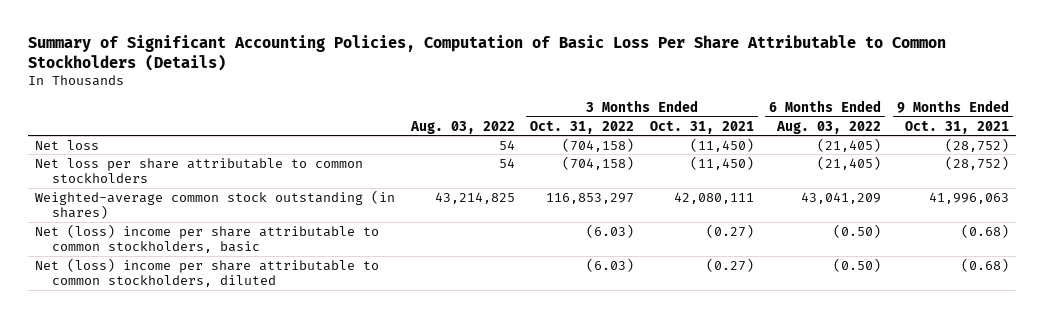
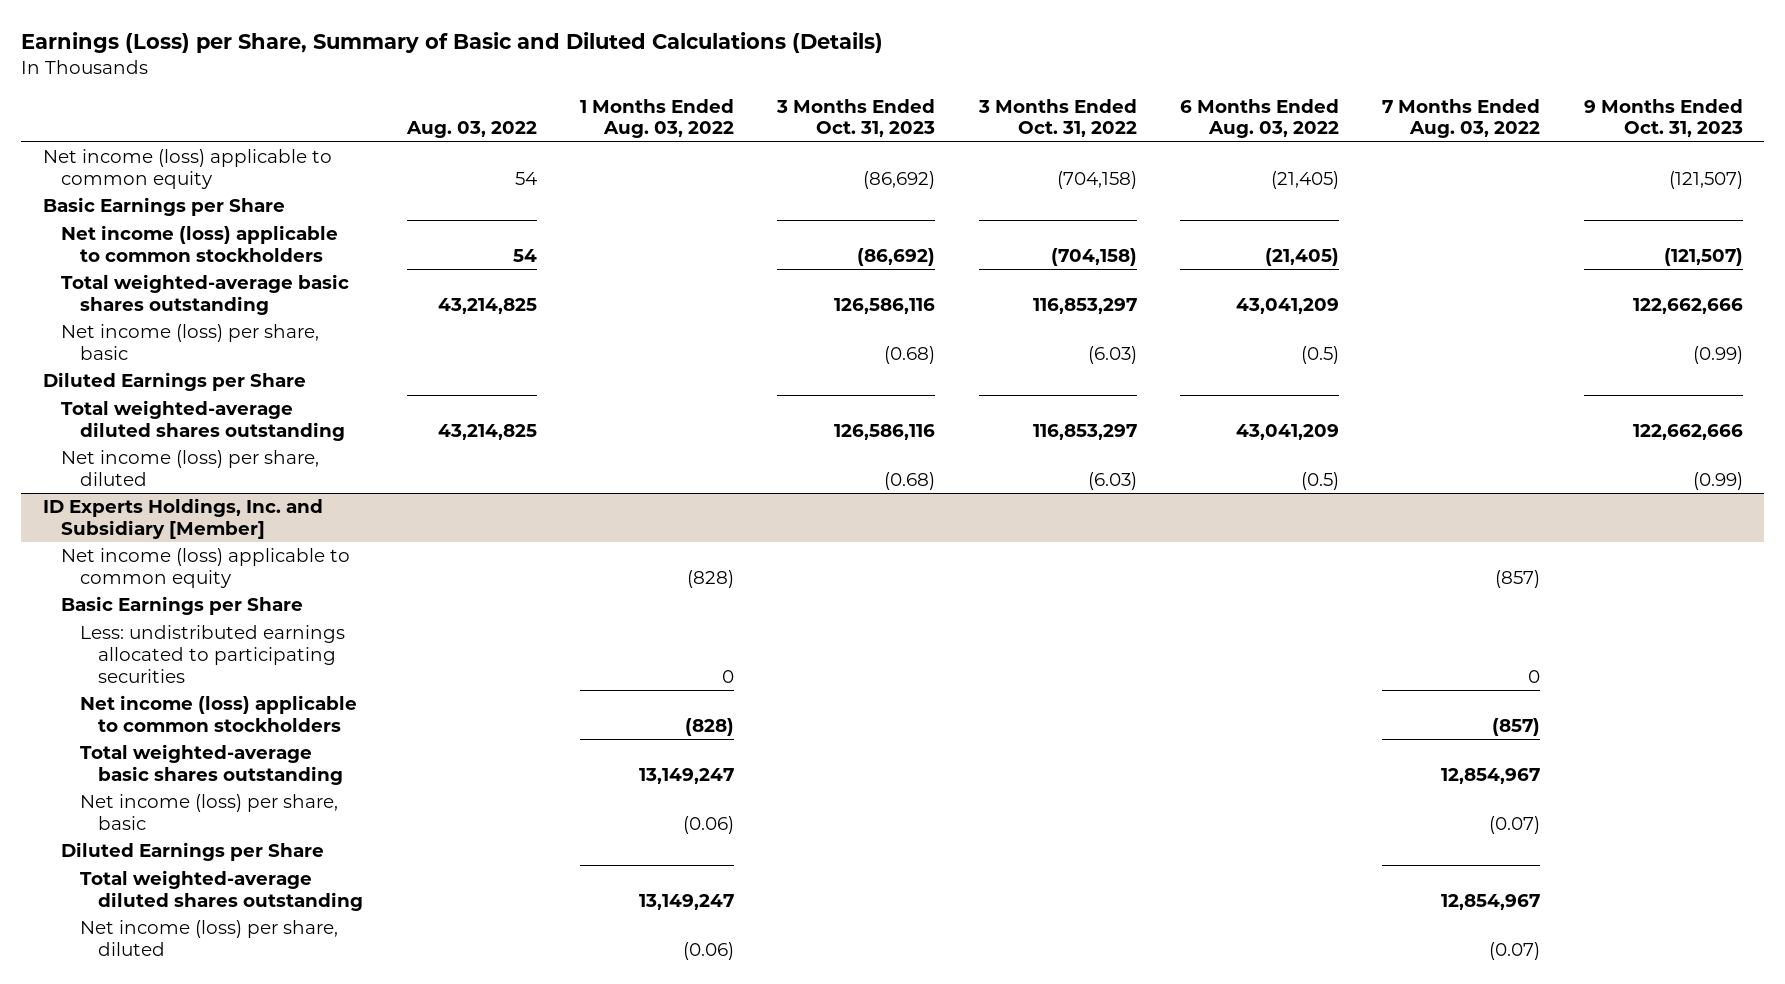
- Summary of Significant Accounting Policies, Computation of Basic Loss Per Share Attributable to Common Stockholders (Details)
+ Earnings (Loss) per Share, Summary of Basic and Diluted Calculations (Details)
- | Aug. 03, 2022 | 3 Months Ended Oct. 31, 2022 | 3 Months Ended Oct. 31, 2021 | 6 Months Ended Aug. 03, 2022 | 9 Months Ended Oct. 31, 2021
+ | Aug. 03, 2022 | 1 Months Ended Aug. 03, 2022 | 3 Months Ended Oct. 31, 2023 | 3 Months Ended Oct. 31, 2022 | 6 Months Ended Aug. 03, 2022 | 7 Months Ended Aug. 03, 2022 | 9 Months Ended Oct. 31, 2023
- Net loss | 54 | (704,158) | (11,450) | (21,405) | (28,752)
- Net loss per share attributable to common stockholders | 54 | (704,158) | (11,450) | (21,405) | (28,752)
- Weighted-average common stock outstanding (in shares) | 43,214,825 | 116,853,297 | 42,080,111 | 43,041,209 | 41,996,063
- Net (loss) income per share attributable to common stockholders, basic | | (6.03) | (0.27) | (0.50) | (0.68)
- Net (loss) income per share attributable to common stockholders, diluted | | (6.03) | (0.27) | (0.50) | (0.68)
+ Net income (loss) applicable to common equity | 54 | | (86,692) | (704,158) | (21,405) | | (121,507)
+ Basic Earnings per Share
+ Net income (loss) applicable to common stockholders | 54 | | (86,692) | (704,158) | (21,405) | | (121,507)
+ Total weighted-average basic shares outstanding | 43,214,825 | | 126,586,116 | 116,853,297 | 43,041,209 | | 122,662,666
+ Net income (loss) per share, basic | | | (0.68) | (6.03) | (0.5) | | (0.99)
+ Diluted Earnings per Share
+ Total weighted-average diluted shares outstanding | 43,214,825 | | 126,586,116 | 116,853,297 | 43,041,209 | | 122,662,666
+ Net income (loss) per share, diluted | | | (0.68) | (6.03) | (0.5) | | (0.99)
+ ID Experts Holdings, Inc. and Subsidiary [Member]
+ Net income (loss) applicable to common equity | | (828) | | | | (857) |
+ Basic Earnings per Share
+ Less: undistributed earnings allocated to participating securities | | 0 | | | | 0 |
+ Net income (loss) applicable to common stockholders | | (828) | | | | (857) |
+ Total weighted-average basic shares outstanding | | 13,149,247 | | | | 12,854,967 |
+ Net income (loss) per share, basic | | (0.06) | | | | (0.07) |
+ Diluted Earnings per Share
+ Total weighted-average diluted shares outstanding | | 13,149,247 | | | | 12,854,967 |
+ Net income (loss) per share, diluted | | (0.06) | | | | (0.07) |

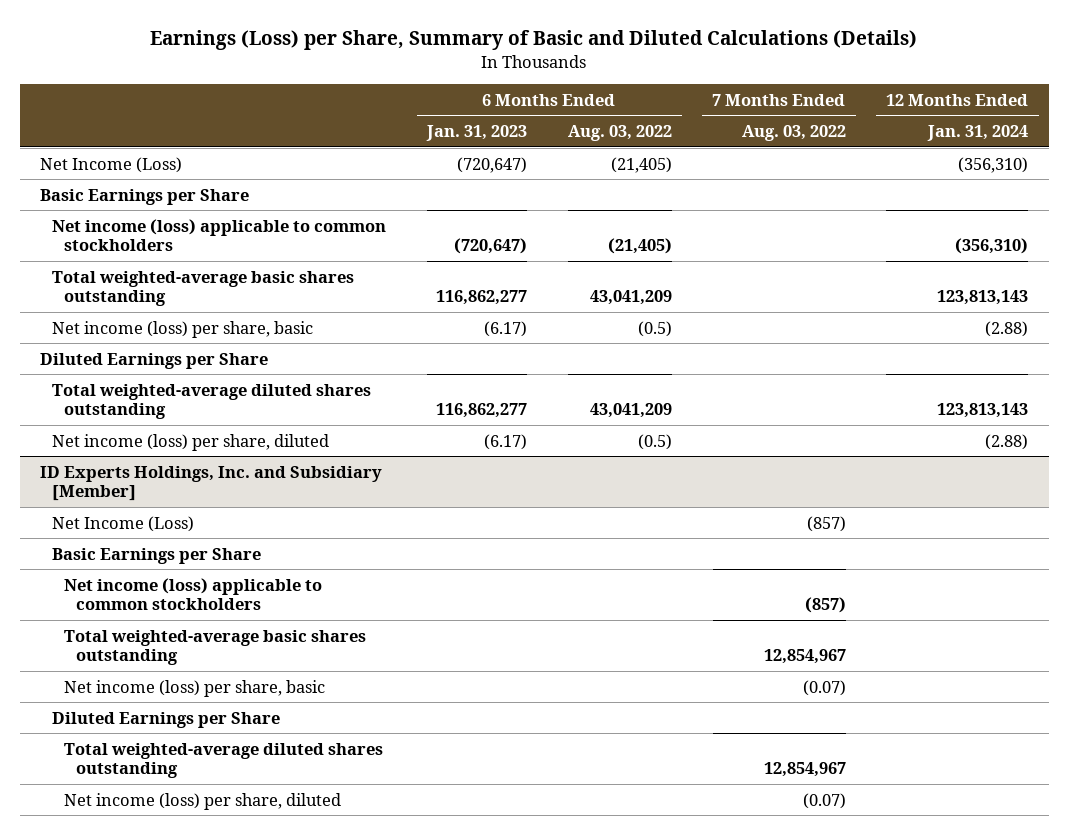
- | Aug. 03, 2022 | 1 Months Ended Aug. 03, 2022 | 3 Months Ended Oct. 31, 2023 | 3 Months Ended Oct. 31, 2022 | 6 Months Ended Aug. 03, 2022 | 7 Months Ended Aug. 03, 2022 | 9 Months Ended Oct. 31, 2023
+ | 6 Months Ended Jan. 31, 2023 | 6 Months Ended Aug. 03, 2022 | 7 Months Ended Aug. 03, 2022 | 12 Months Ended Jan. 31, 2024
- Net income (loss) applicable to common equity | 54 | | (86,692) | (704,158) | (21,405) | | (121,507)
+ Net Income (Loss) | (720,647) | (21,405) | | (356,310)
@ ID Experts Holdings, Inc. and Subsidiary [Member]
- Net income (loss) applicable to common equity | | (828) | | | | (857) |
+ Net Income (Loss) | | | (857) |
- Less: undistributed earnings allocated to participating securities | | 0 | | | | 0 |

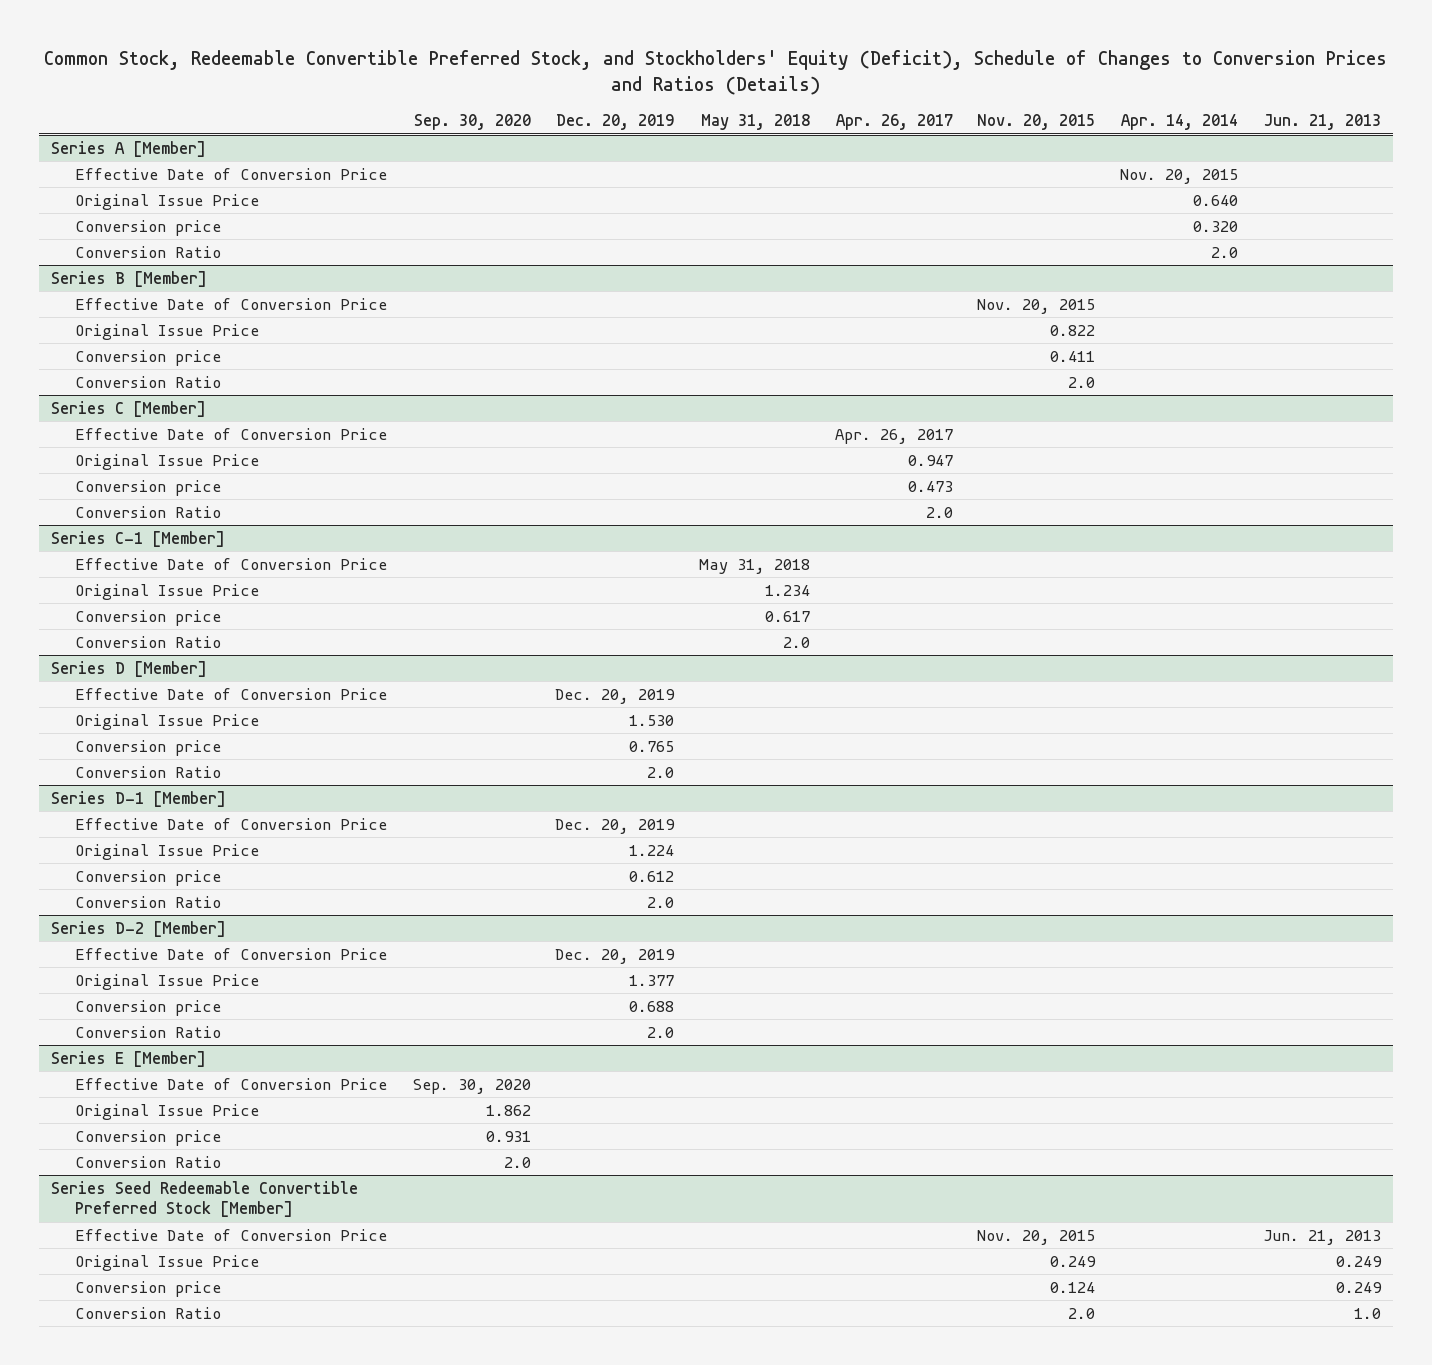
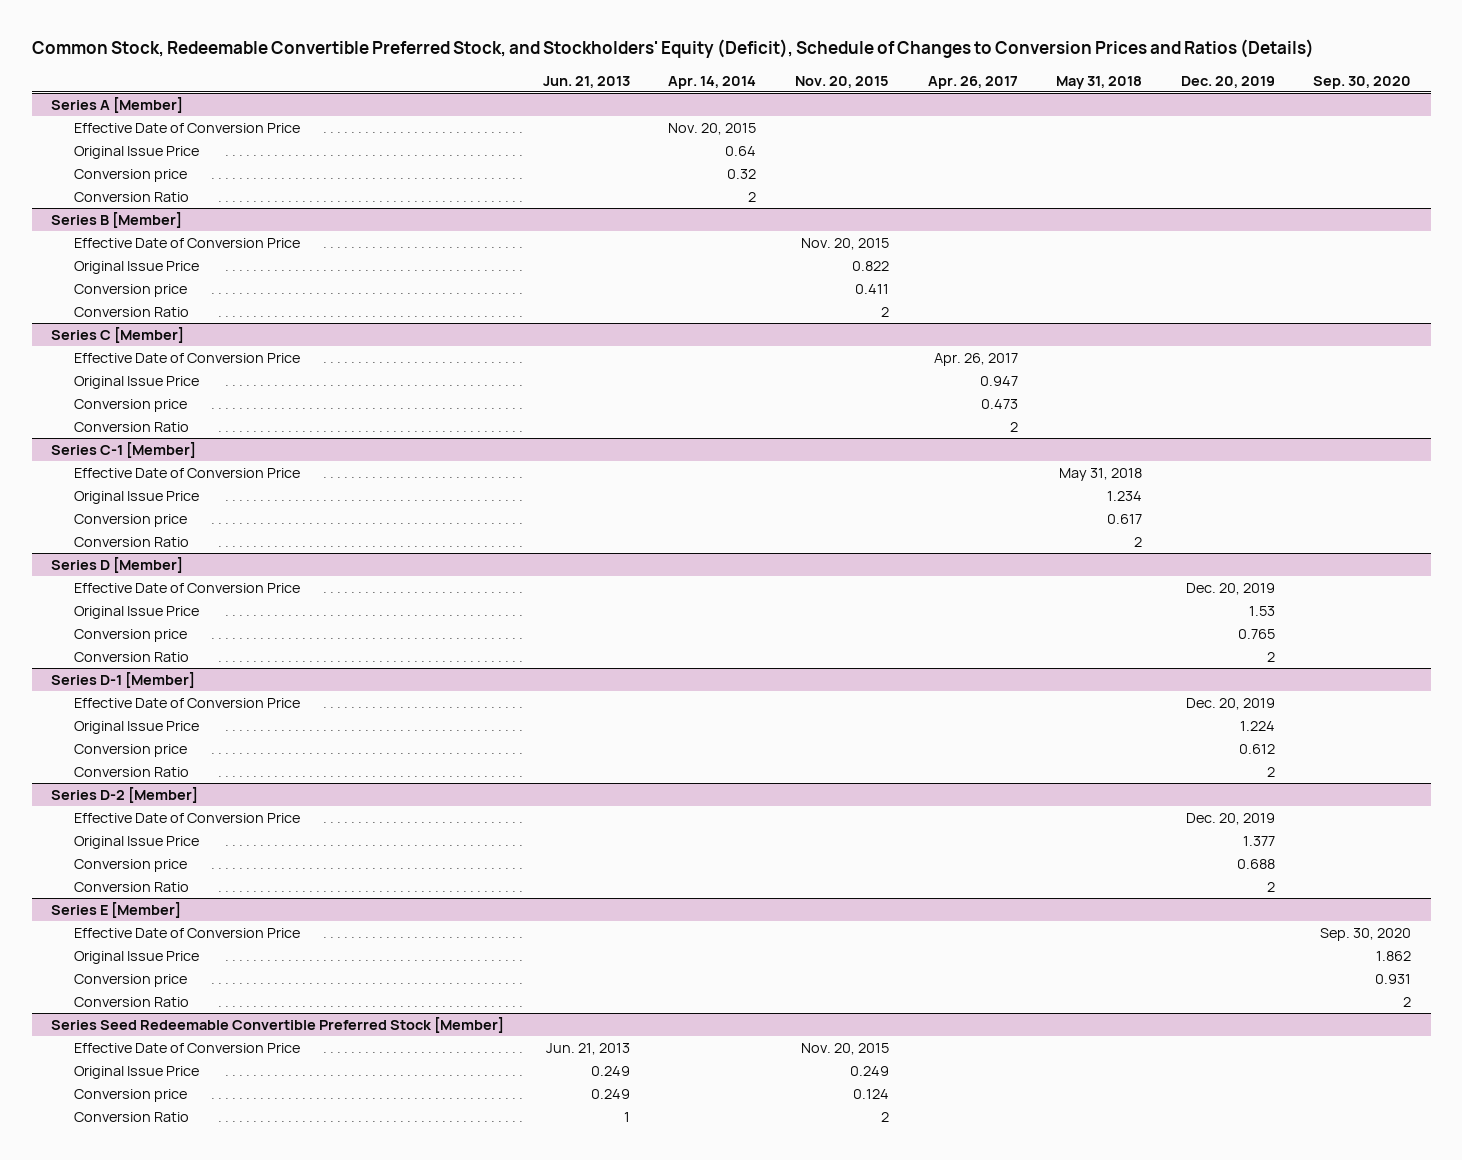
- | Sep. 30, 2020 | Dec. 20, 2019 | May 31, 2018 | Apr. 26, 2017 | Nov. 20, 2015 | Apr. 14, 2014 | Jun. 21, 2013
+ | Jun. 21, 2013 | Apr. 14, 2014 | Nov. 20, 2015 | Apr. 26, 2017 | May 31, 2018 | Dec. 20, 2019 | Sep. 30, 2020
@ Series A [Member]
- Original Issue Price | | | | | | 0.640 |
- Conversion price | | | | | | 0.320 |
- Conversion Ratio | | | | | | 2.0 |
+ Original Issue Price | | 0.64 | | | | |
+ Conversion price | | 0.32 | | | | |
+ Conversion Ratio | | 2 | | | | |
@ Series B [Member]
- Conversion Ratio | | | | | 2.0 | |
+ Conversion Ratio | | | 2 | | | |
@ Series C [Member]
- Conversion Ratio | | | | 2.0 | | |
+ Conversion Ratio | | | | 2 | | |
@ Series C-1 [Member]
- Conversion Ratio | | | 2.0 | | | |
+ Conversion Ratio | | | | | 2 | |
@ Series D [Member]
- Original Issue Price | | 1.530 | | | | |
+ Original Issue Price | | | | | | 1.53 |
- Conversion Ratio | | 2.0 | | | | |
+ Conversion Ratio | | | | | | 2 |
@ Series D-1 [Member]
- Conversion Ratio | | 2.0 | | | | |
+ Conversion Ratio | | | | | | 2 |
@ Series D-2 [Member]
- Conversion Ratio | | 2.0 | | | | |
+ Conversion Ratio | | | | | | 2 |
@ Series E [Member]
- Conversion Ratio | 2.0 | | | | | |
+ Conversion Ratio | | | | | | | 2
@ Series Seed Redeemable Convertible Preferred Stock [Member]
- Conversion Ratio | | | | | 2.0 | | 1.0
+ Conversion Ratio | 1 | | 2 | | | |

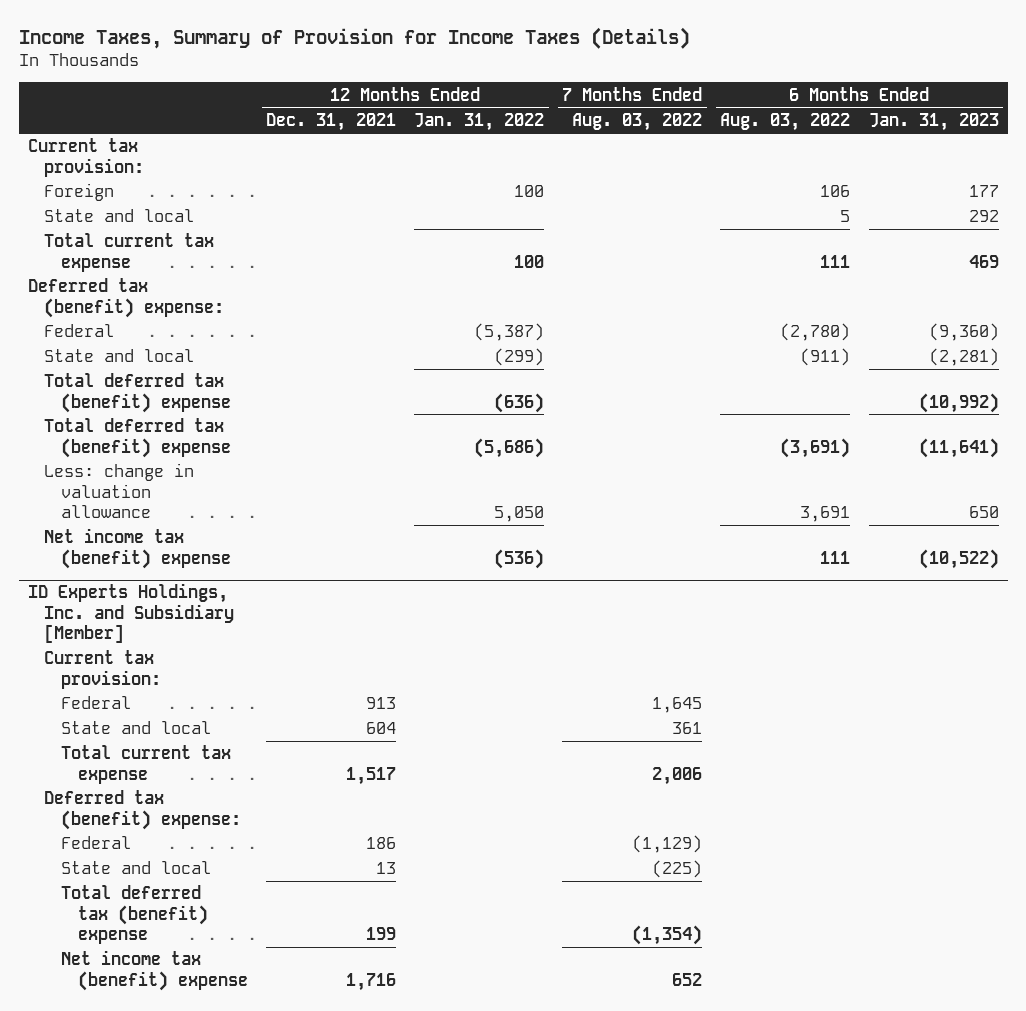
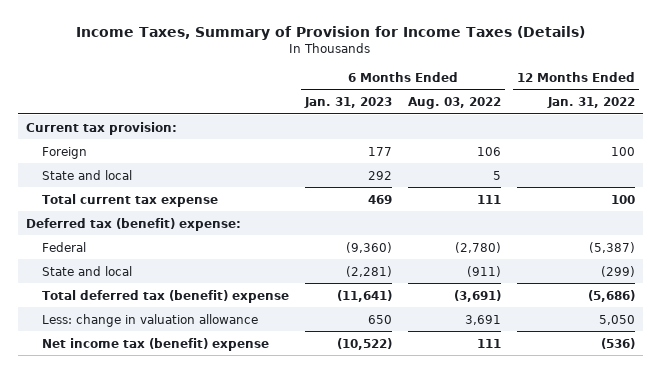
- | 12 Months Ended Dec. 31, 2021 | 12 Months Ended Jan. 31, 2022 | 7 Months Ended Aug. 03, 2022 | 6 Months Ended Aug. 03, 2022 | 6 Months Ended Jan. 31, 2023
+ | 6 Months Ended Jan. 31, 2023 | 6 Months Ended Aug. 03, 2022 | 12 Months Ended Jan. 31, 2022
- Total deferred tax (benefit) expense | | (636) | | | (10,992)
- ID Experts Holdings, Inc. and Subsidiary [Member]
- Current tax provision:
- Federal | 913 | | 1,645 | |
- State and local | 604 | | 361 | |
- Total current tax expense | 1,517 | | 2,006 | |
- Deferred tax (benefit) expense:
- Federal | 186 | | (1,129) | |
- State and local | 13 | | (225) | |
- Total deferred tax (benefit) expense | 199 | | (1,354) | |
- Net income tax (benefit) expense | 1,716 | | 652 | |

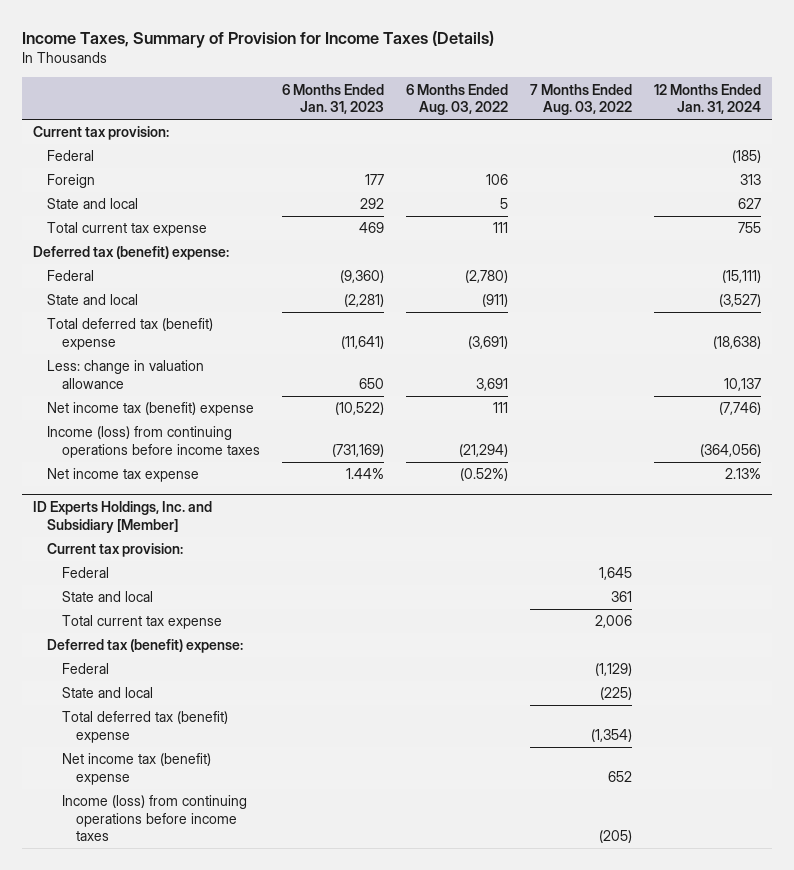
- | 6 Months Ended Jan. 31, 2023 | 6 Months Ended Aug. 03, 2022 | 12 Months Ended Jan. 31, 2022
+ | 6 Months Ended Jan. 31, 2023 | 6 Months Ended Aug. 03, 2022 | 7 Months Ended Aug. 03, 2022 | 12 Months Ended Jan. 31, 2024
+ Federal | | | | (185)
+ Income (loss) from continuing operations before income taxes | (731,169) | (21,294) | | (364,056)
+ Net income tax expense | 1.44% | (0.52%) | | 2.13%
+ ID Experts Holdings, Inc. and Subsidiary [Member]
+ Current tax provision:
+ Federal | | | 1,645 |
+ State and local | | | 361 |
+ Total current tax expense | | | 2,006 |
+ Deferred tax (benefit) expense:
+ Federal | | | (1,129) |
+ State and local | | | (225) |
+ Total deferred tax (benefit) expense | | | (1,354) |
+ Net income tax (benefit) expense | | | 652 |
+ Income (loss) from continuing operations before income taxes | | | (205) |

